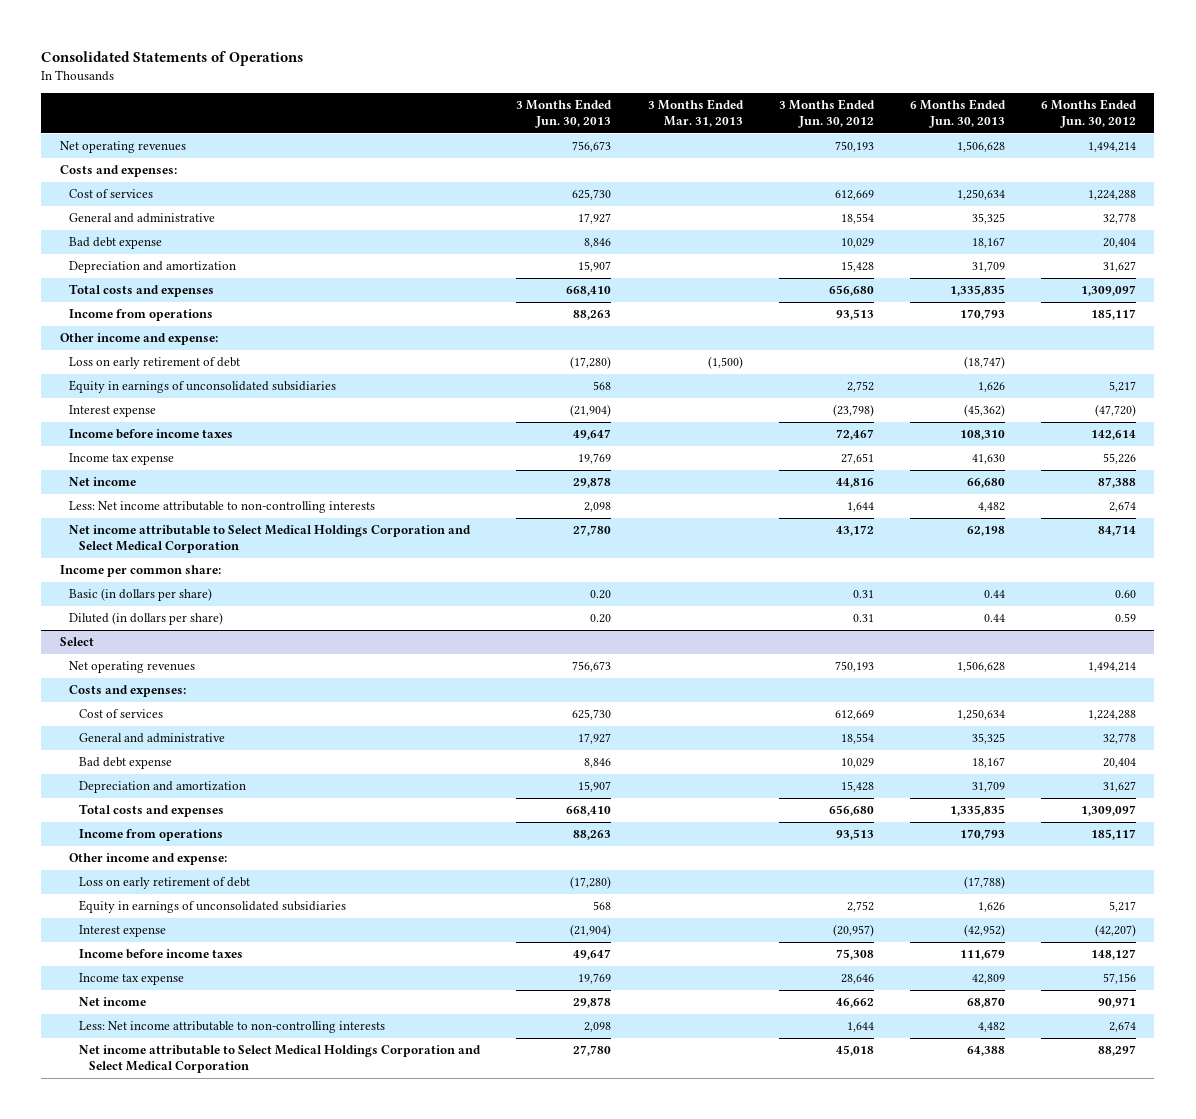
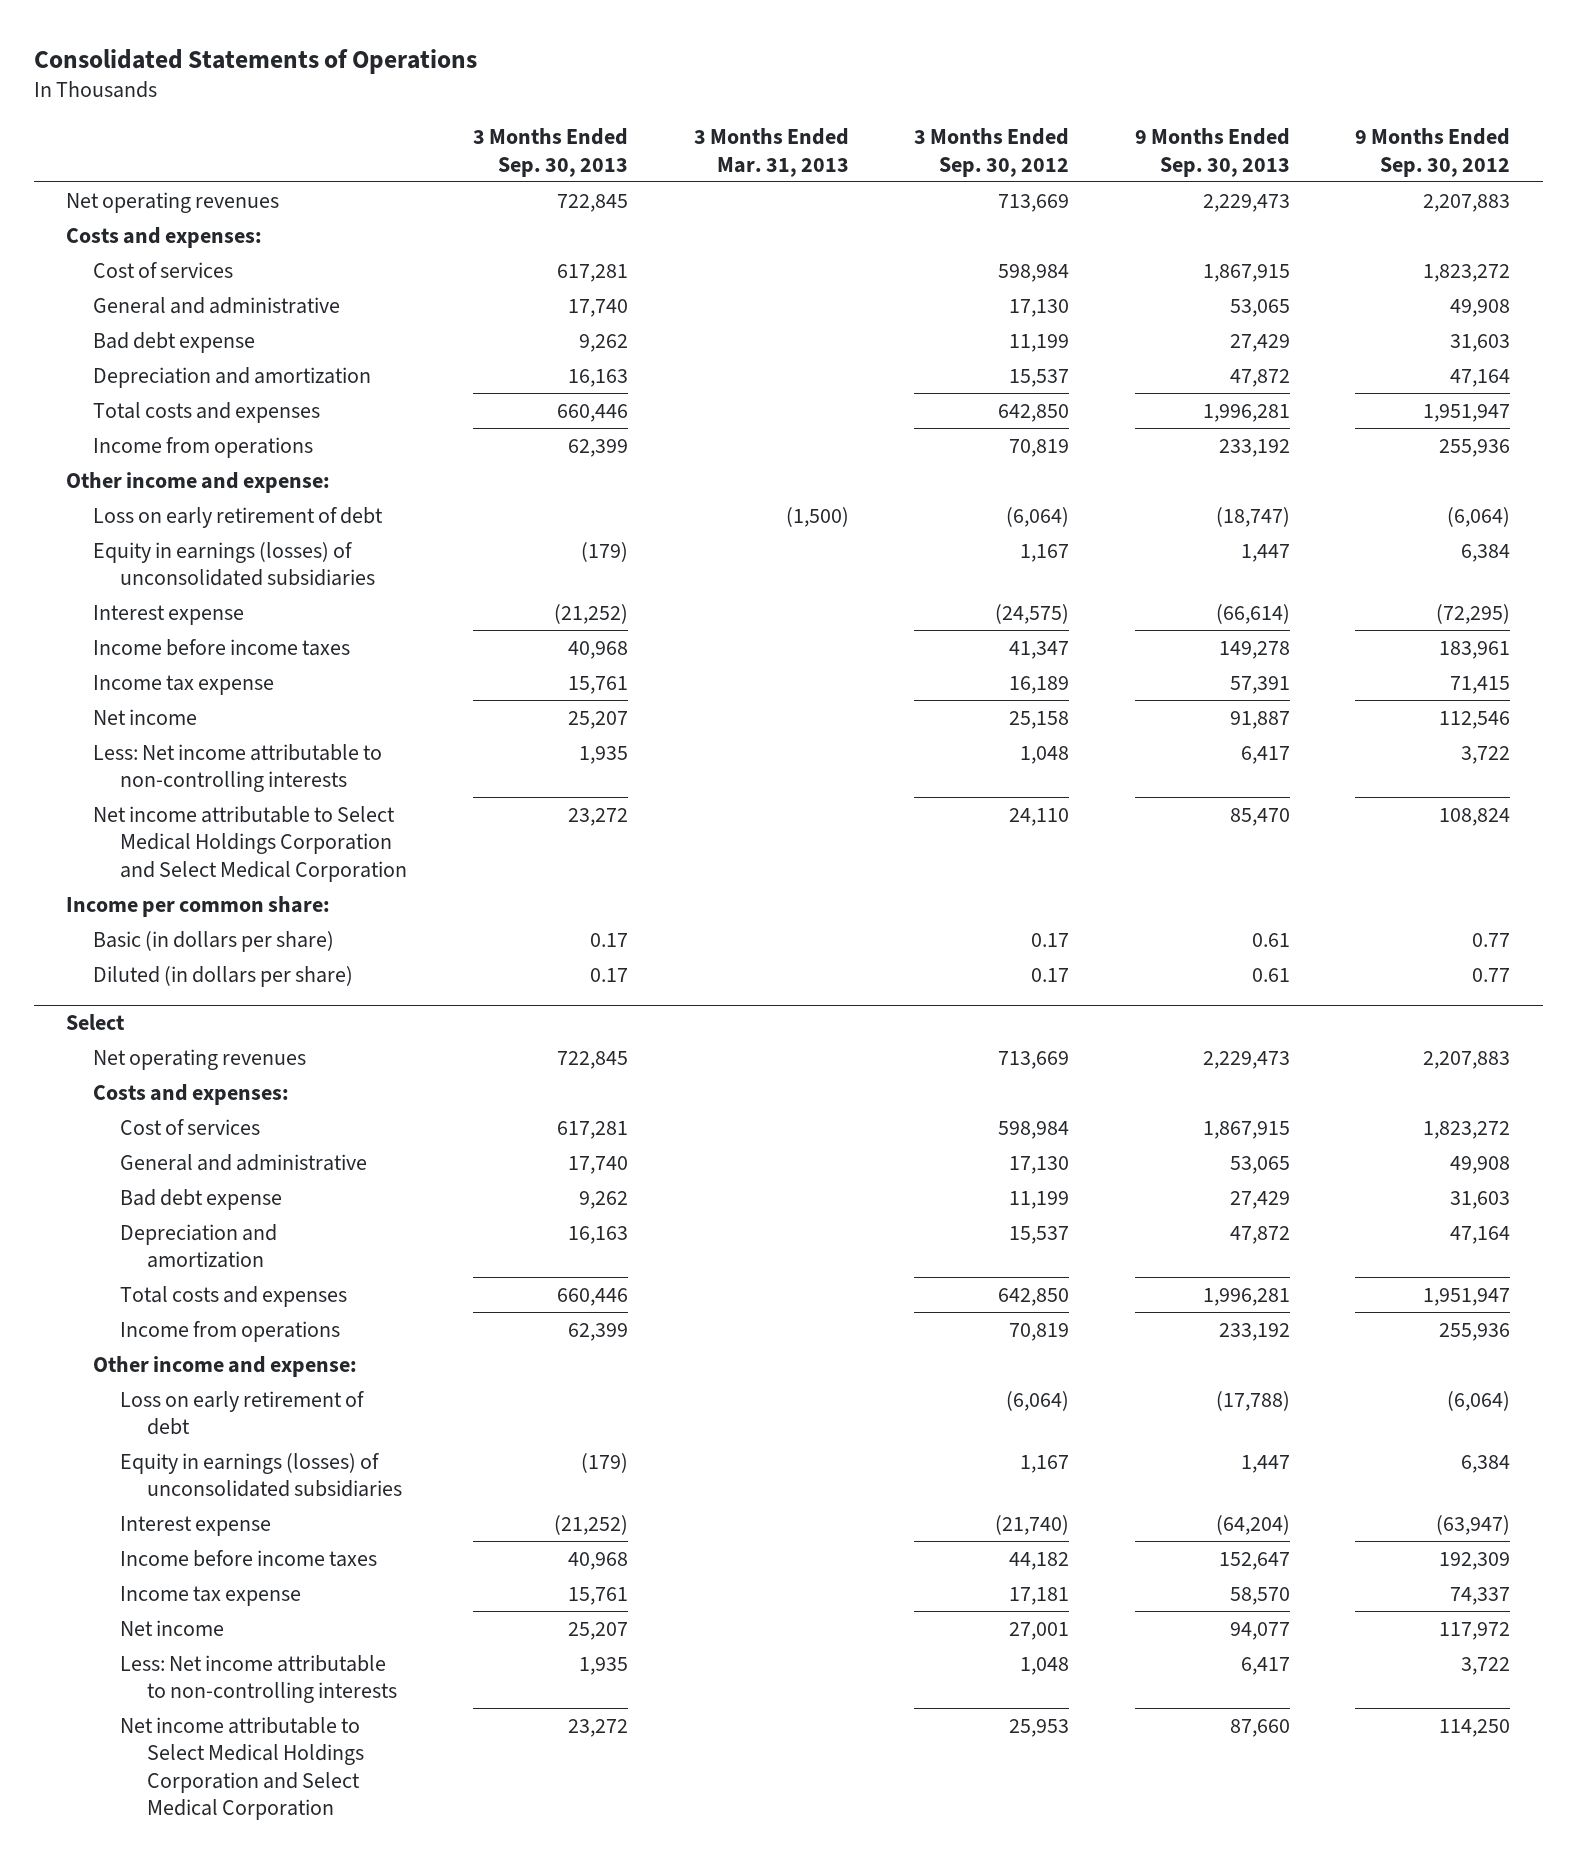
- | 3 Months Ended Jun. 30, 2013 | 3 Months Ended Mar. 31, 2013 | 3 Months Ended Jun. 30, 2012 | 6 Months Ended Jun. 30, 2013 | 6 Months Ended Jun. 30, 2012
+ | 3 Months Ended Sep. 30, 2013 | 3 Months Ended Mar. 31, 2013 | 3 Months Ended Sep. 30, 2012 | 9 Months Ended Sep. 30, 2013 | 9 Months Ended Sep. 30, 2012
- Equity in earnings of unconsolidated subsidiaries | 568 | | 2,752 | 1,626 | 5,217
+ Equity in earnings (losses) of unconsolidated subsidiaries | (179) | | 1,167 | 1,447 | 6,384
@ Select
- Equity in earnings of unconsolidated subsidiaries | 568 | | 2,752 | 1,626 | 5,217
+ Equity in earnings (losses) of unconsolidated subsidiaries | (179) | | 1,167 | 1,447 | 6,384

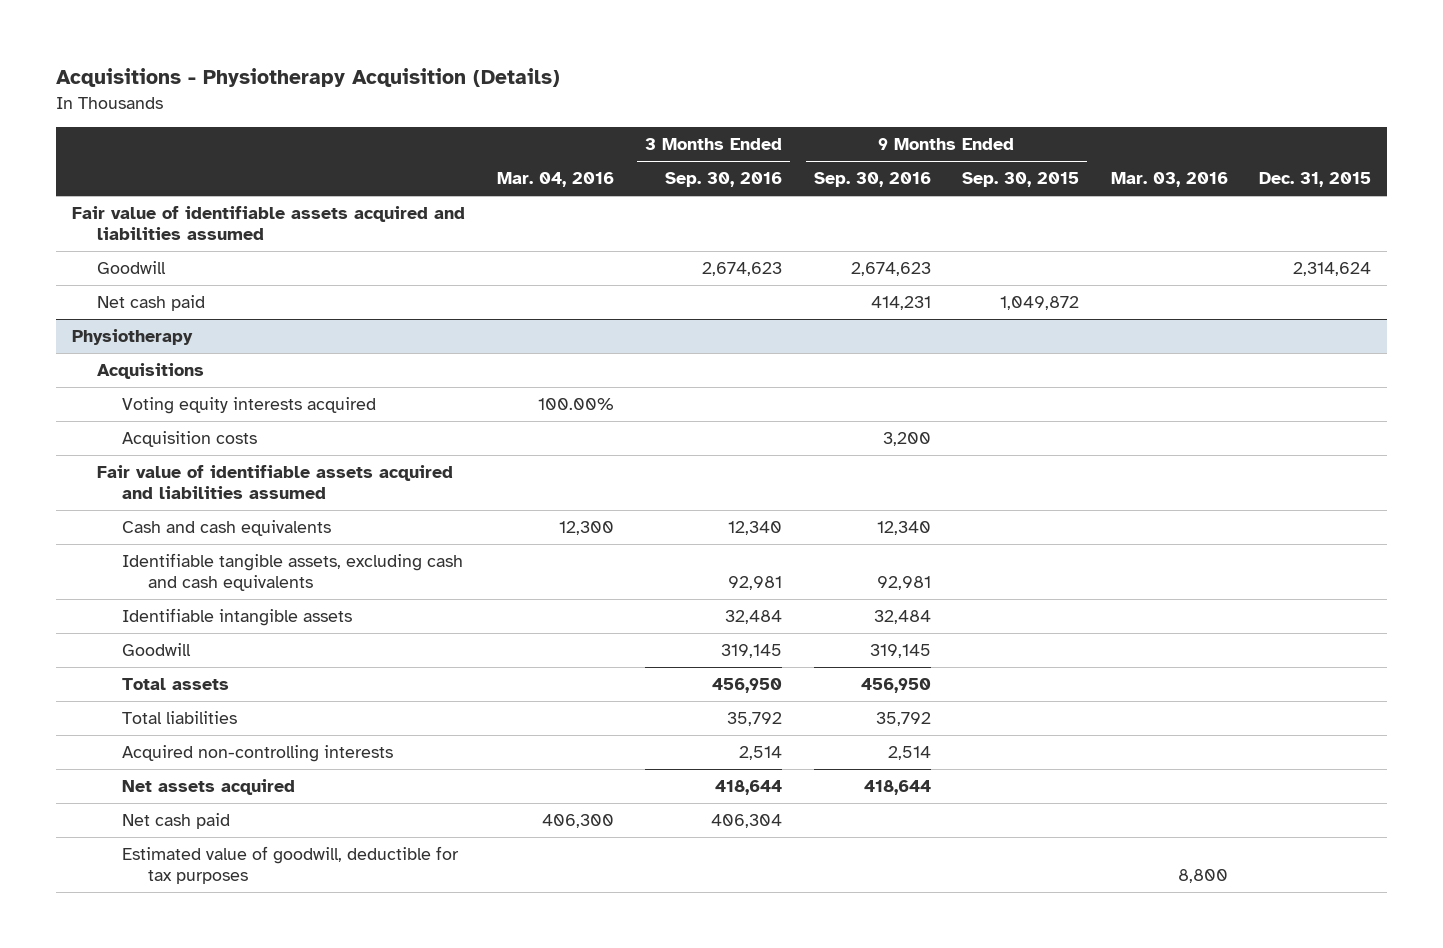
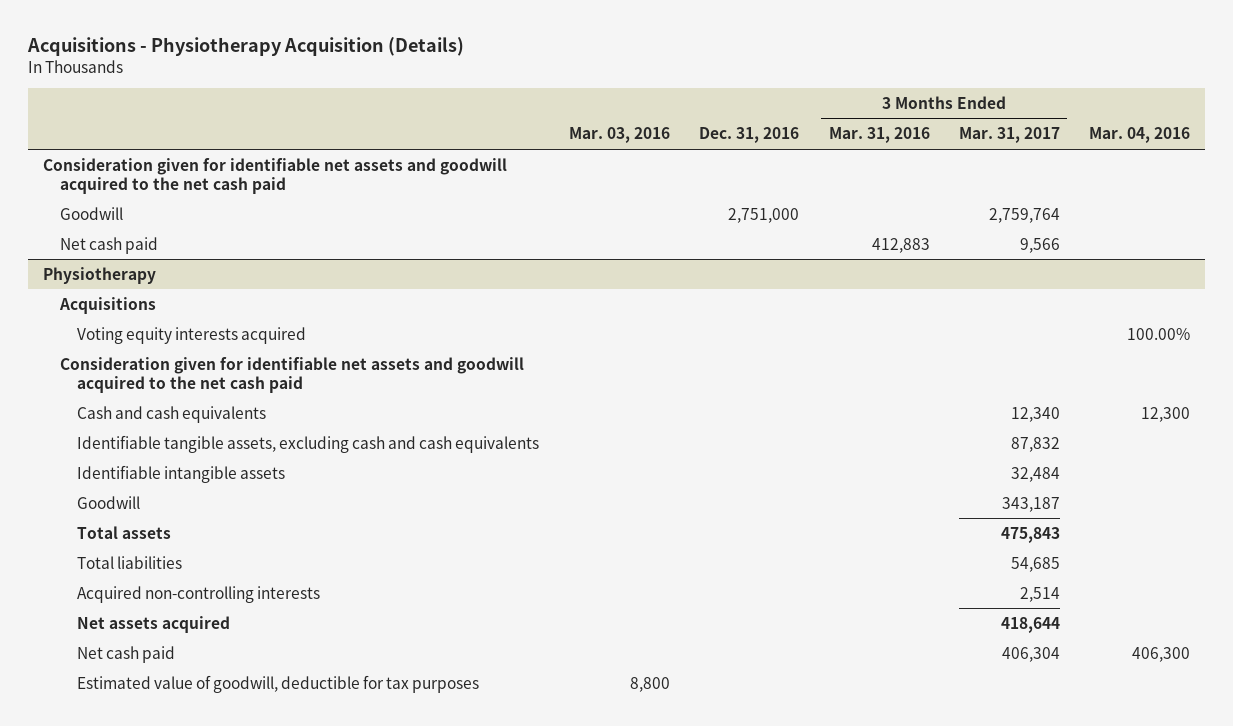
- | Mar. 04, 2016 | 3 Months Ended Sep. 30, 2016 | 9 Months Ended Sep. 30, 2016 | 9 Months Ended Sep. 30, 2015 | Mar. 03, 2016 | Dec. 31, 2015
+ | Mar. 03, 2016 | Dec. 31, 2016 | 3 Months Ended Mar. 31, 2016 | 3 Months Ended Mar. 31, 2017 | Mar. 04, 2016
- Fair value of identifiable assets acquired and liabilities assumed
+ Consideration given for identifiable net assets and goodwill acquired to the net cash paid
@ Physiotherapy
- Acquisition costs | | | 3,200 | | |
- Fair value of identifiable assets acquired and liabilities assumed
+ Consideration given for identifiable net assets and goodwill acquired to the net cash paid

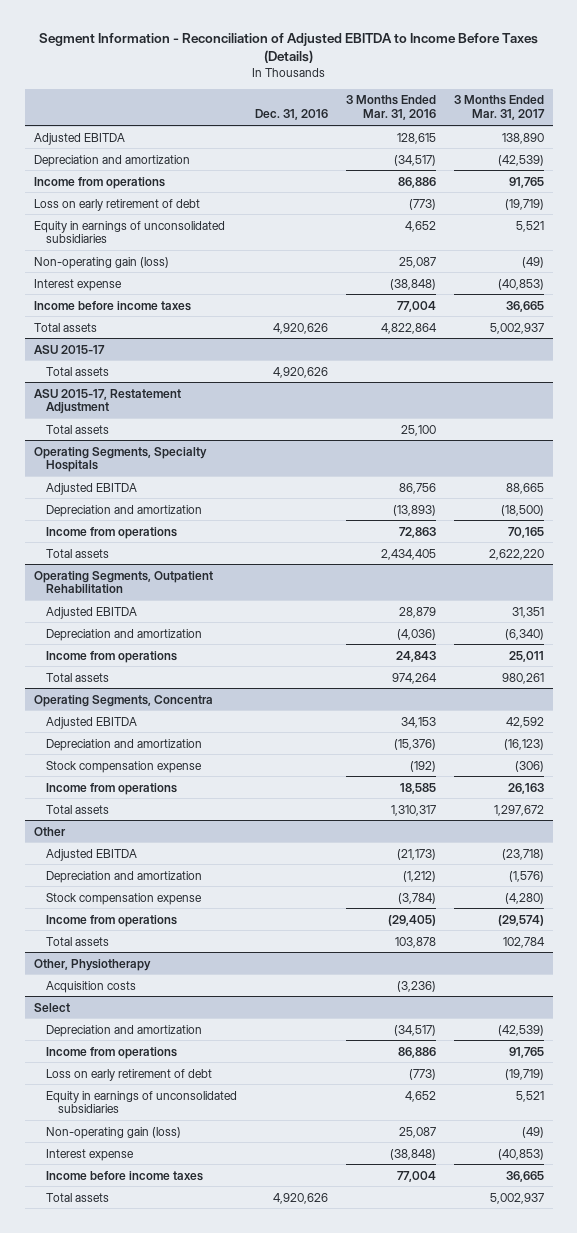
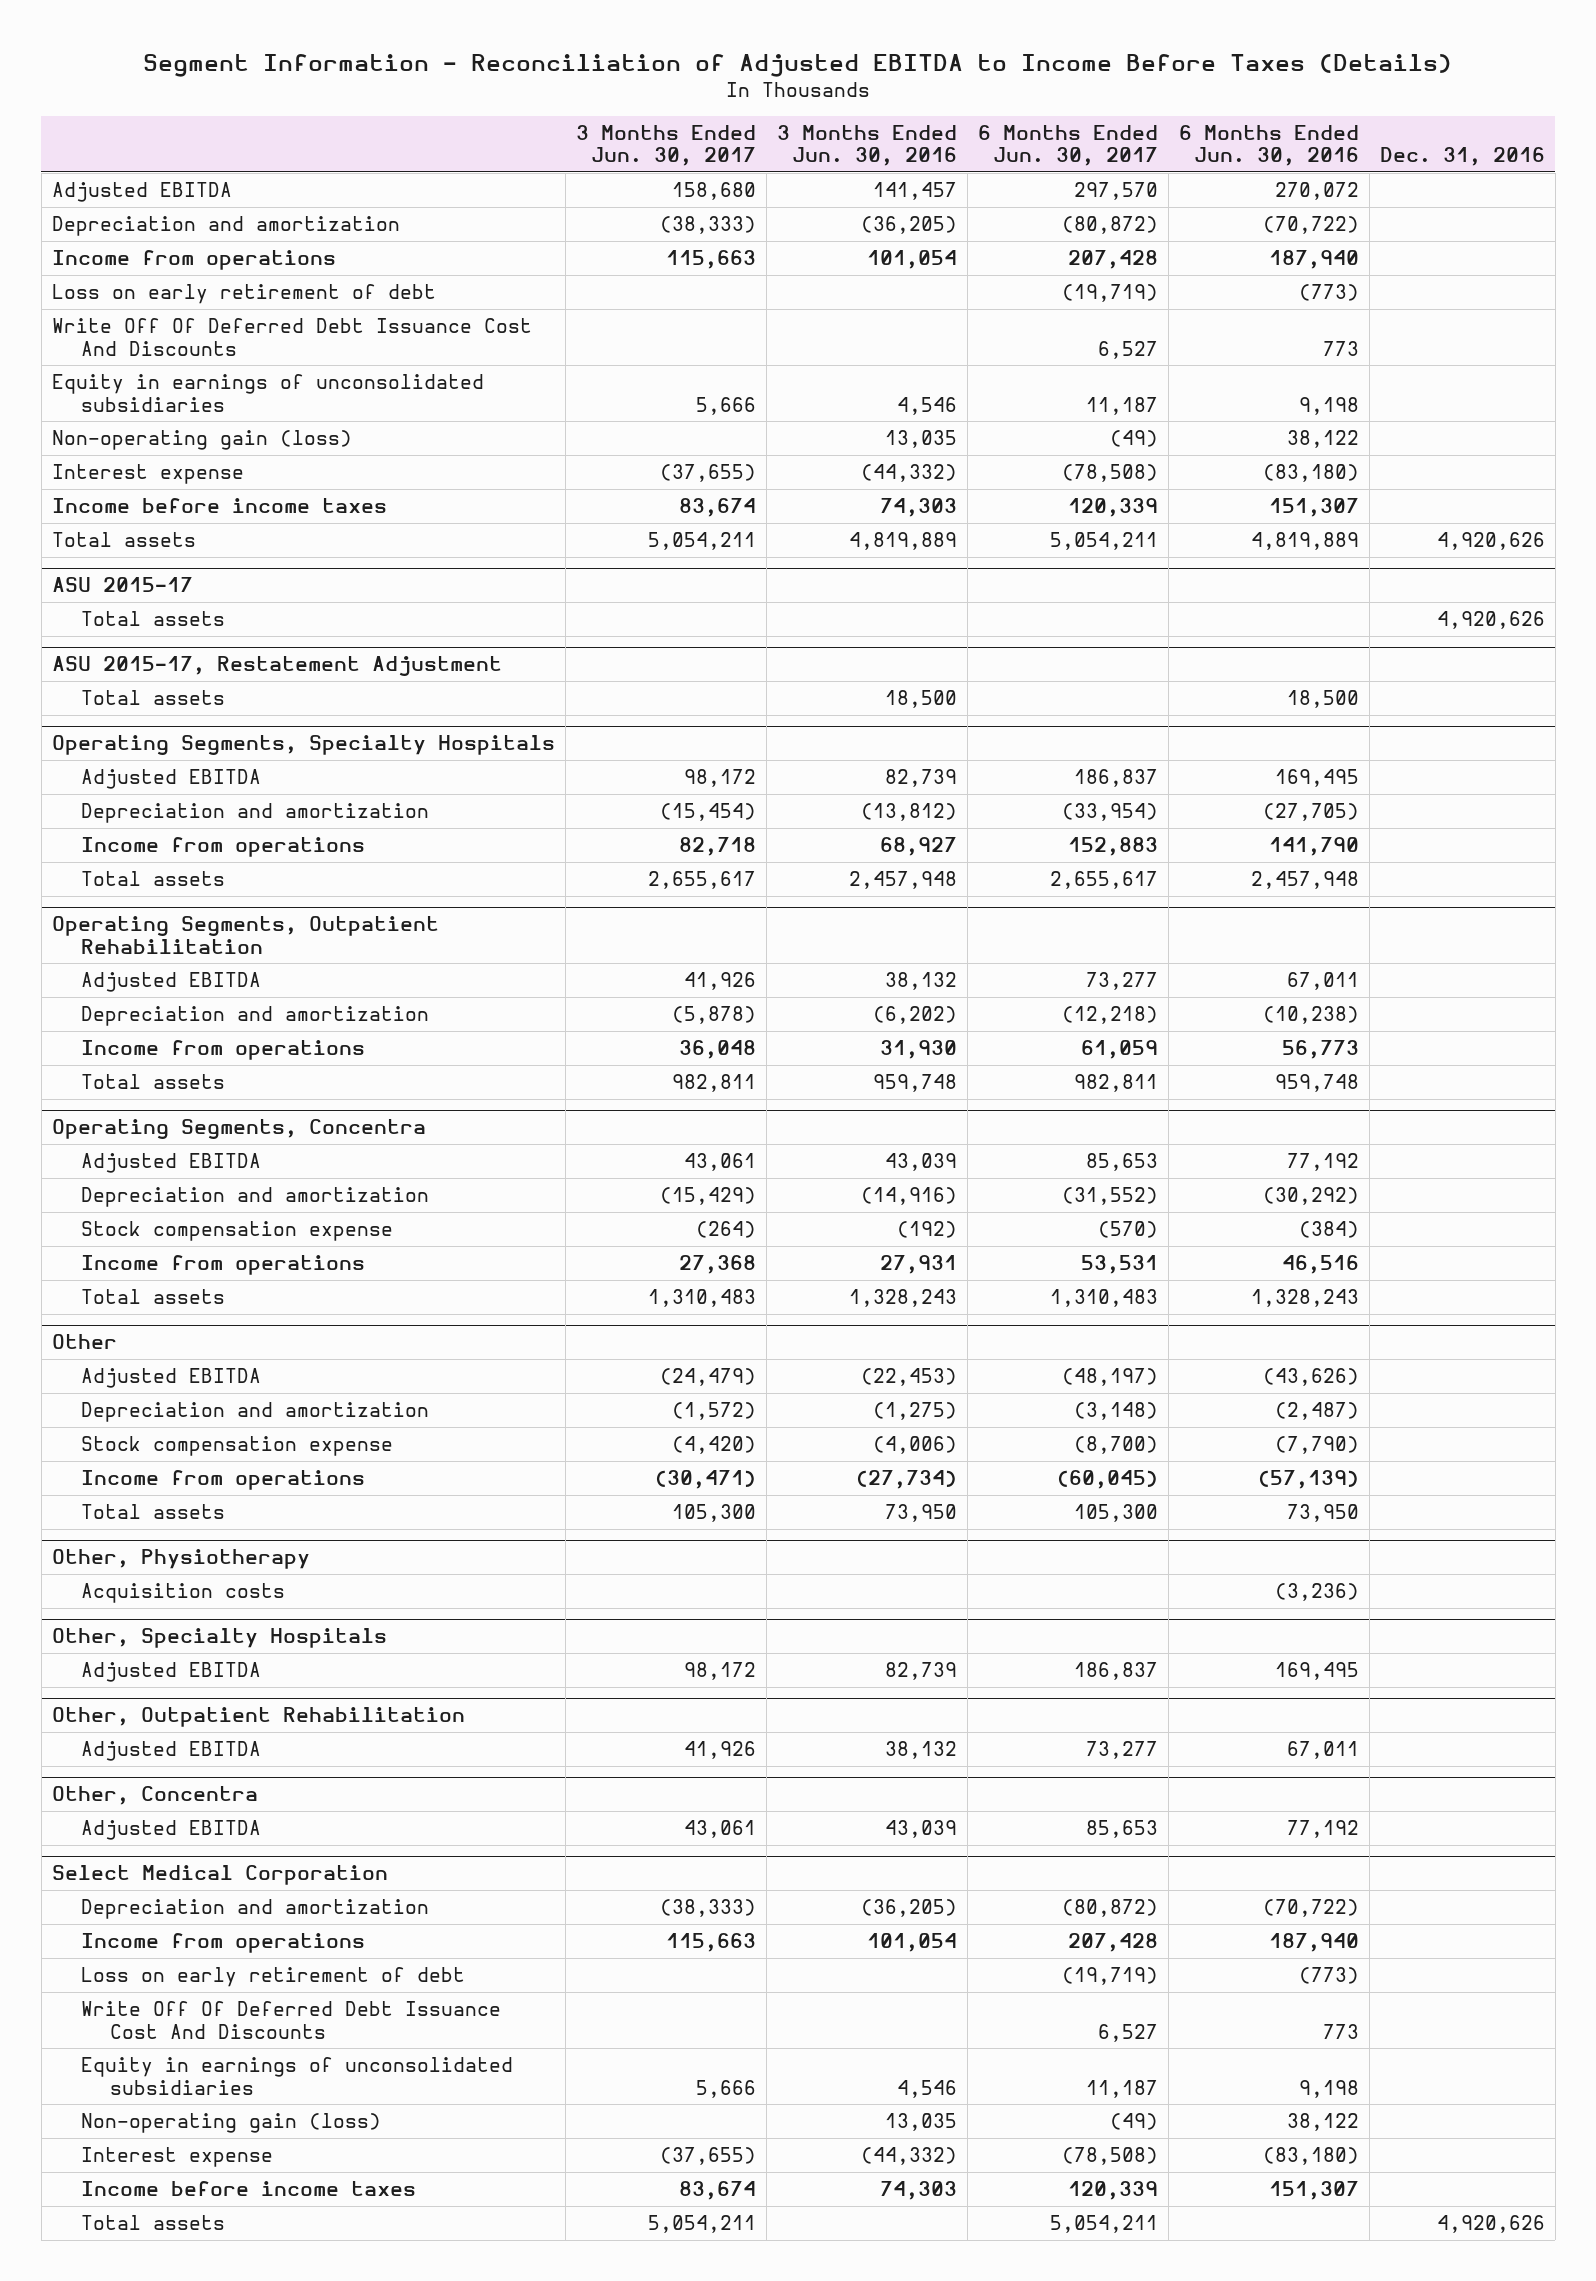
- | Dec. 31, 2016 | 3 Months Ended Mar. 31, 2016 | 3 Months Ended Mar. 31, 2017
+ | 3 Months Ended Jun. 30, 2017 | 3 Months Ended Jun. 30, 2016 | 6 Months Ended Jun. 30, 2017 | 6 Months Ended Jun. 30, 2016 | Dec. 31, 2016
+ Write Off Of Deferred Debt Issuance Cost And Discounts | | | 6,527 | 773 |
- Select
+ Other, Specialty Hospitals
+ Adjusted EBITDA | 98,172 | 82,739 | 186,837 | 169,495 |
+ Other, Outpatient Rehabilitation
+ Adjusted EBITDA | 41,926 | 38,132 | 73,277 | 67,011 |
+ Other, Concentra
+ Adjusted EBITDA | 43,061 | 43,039 | 85,653 | 77,192 |
+ Select Medical Corporation
+ Write Off Of Deferred Debt Issuance Cost And Discounts | | | 6,527 | 773 |

